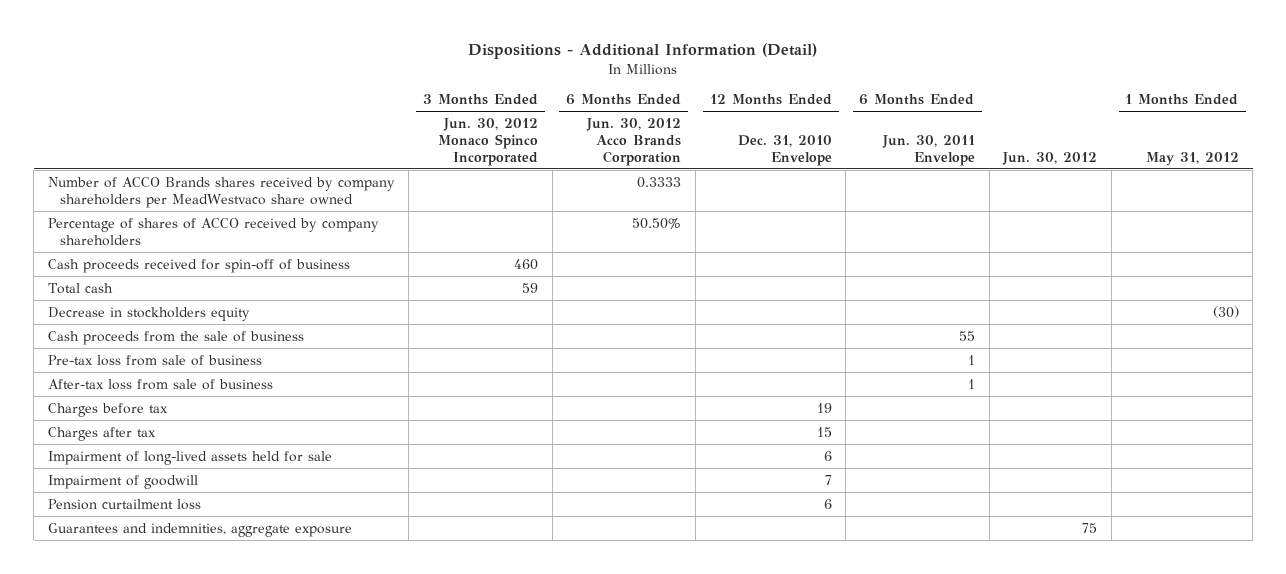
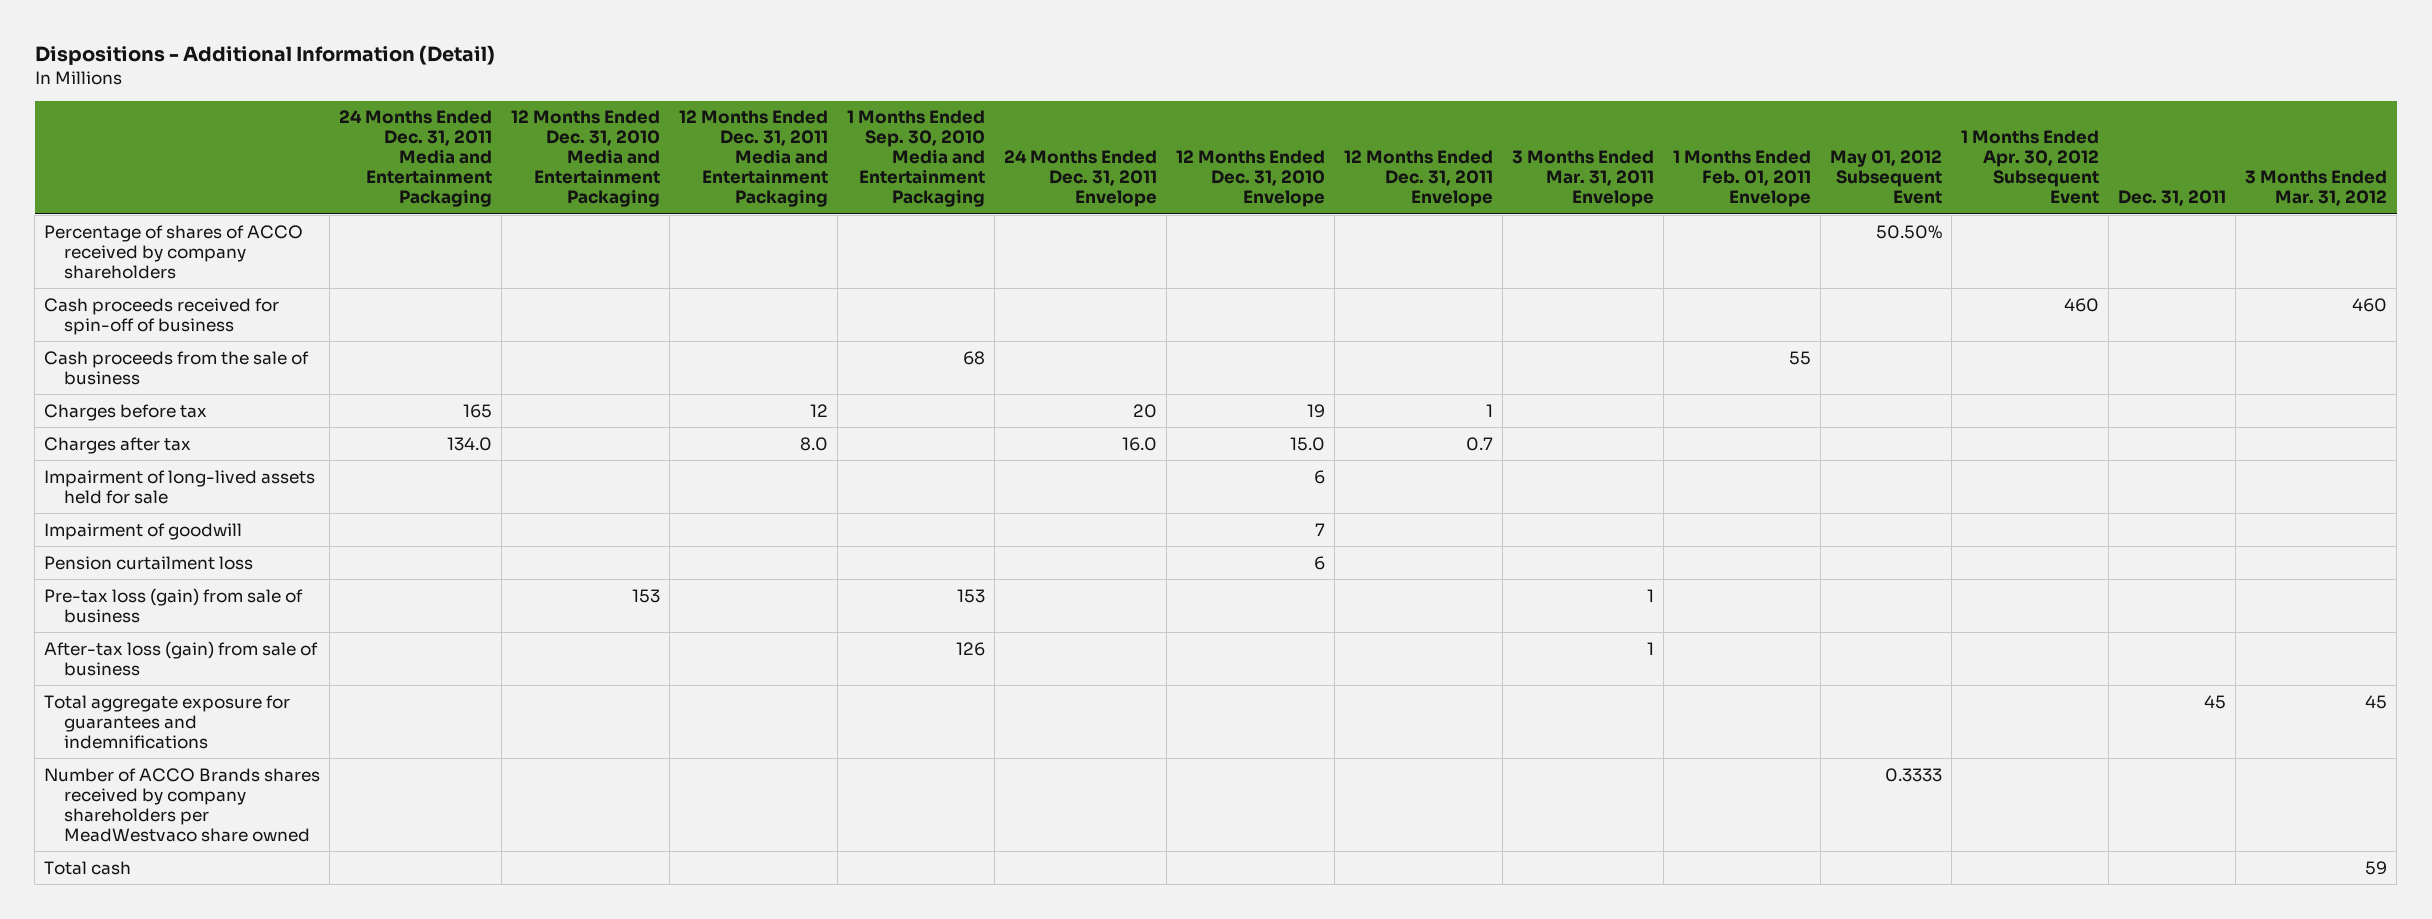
- | 3 Months Ended Jun. 30, 2012 Monaco Spinco Incorporated | 6 Months Ended Jun. 30, 2012 Acco Brands Corporation | 12 Months Ended Dec. 31, 2010 Envelope | 6 Months Ended Jun. 30, 2011 Envelope | Jun. 30, 2012 | 1 Months Ended May 31, 2012
+ | 24 Months Ended Dec. 31, 2011 Media and Entertainment Packaging | 12 Months Ended Dec. 31, 2010 Media and Entertainment Packaging | 12 Months Ended Dec. 31, 2011 Media and Entertainment Packaging | 1 Months Ended Sep. 30, 2010 Media and Entertainment Packaging | 24 Months Ended Dec. 31, 2011 Envelope | 12 Months Ended Dec. 31, 2010 Envelope | 12 Months Ended Dec. 31, 2011 Envelope | 3 Months Ended Mar. 31, 2011 Envelope | 1 Months Ended Feb. 01, 2011 Envelope | May 01, 2012 Subsequent Event | 1 Months Ended Apr. 30, 2012 Subsequent Event | Dec. 31, 2011 | 3 Months Ended Mar. 31, 2012
- Decrease in stockholders equity | | | | | | (30)
- Pre-tax loss from sale of business | | | | 1 | |
- After-tax loss from sale of business | | | | 1 | |
- Charges after tax | | | 15 | | |
+ Charges after tax | 134.0 | | 8.0 | | 16.0 | 15.0 | 0.7 | | | | | |
- Guarantees and indemnities, aggregate exposure | | | | | 75 |
+ Pre-tax loss (gain) from sale of business | | 153 | | 153 | | | | 1 | | | | |
+ After-tax loss (gain) from sale of business | | | | 126 | | | | 1 | | | | |
+ Total aggregate exposure for guarantees and indemnifications | | | | | | | | | | | | 45 | 45
moved down: Number of ACCO Brands shares received by company shareholders per MeadWestvaco share owned | | | | | | | | | | 0.3333 | | |
moved down: Total cash | | | | | | | | | | | | | 59

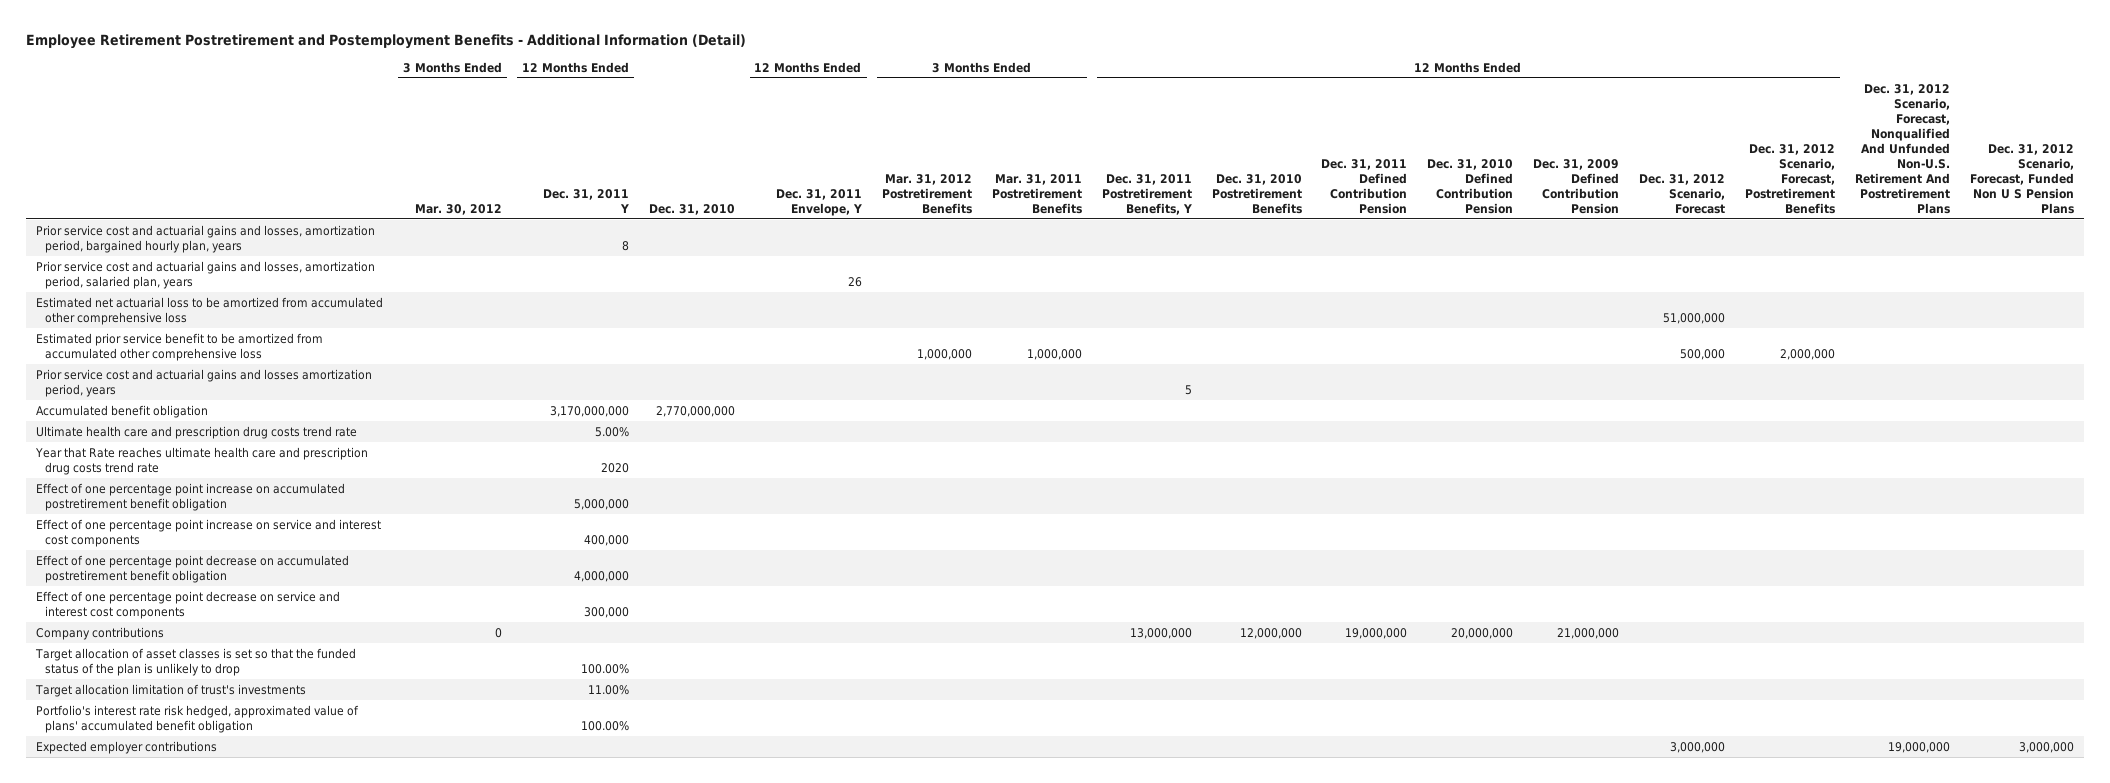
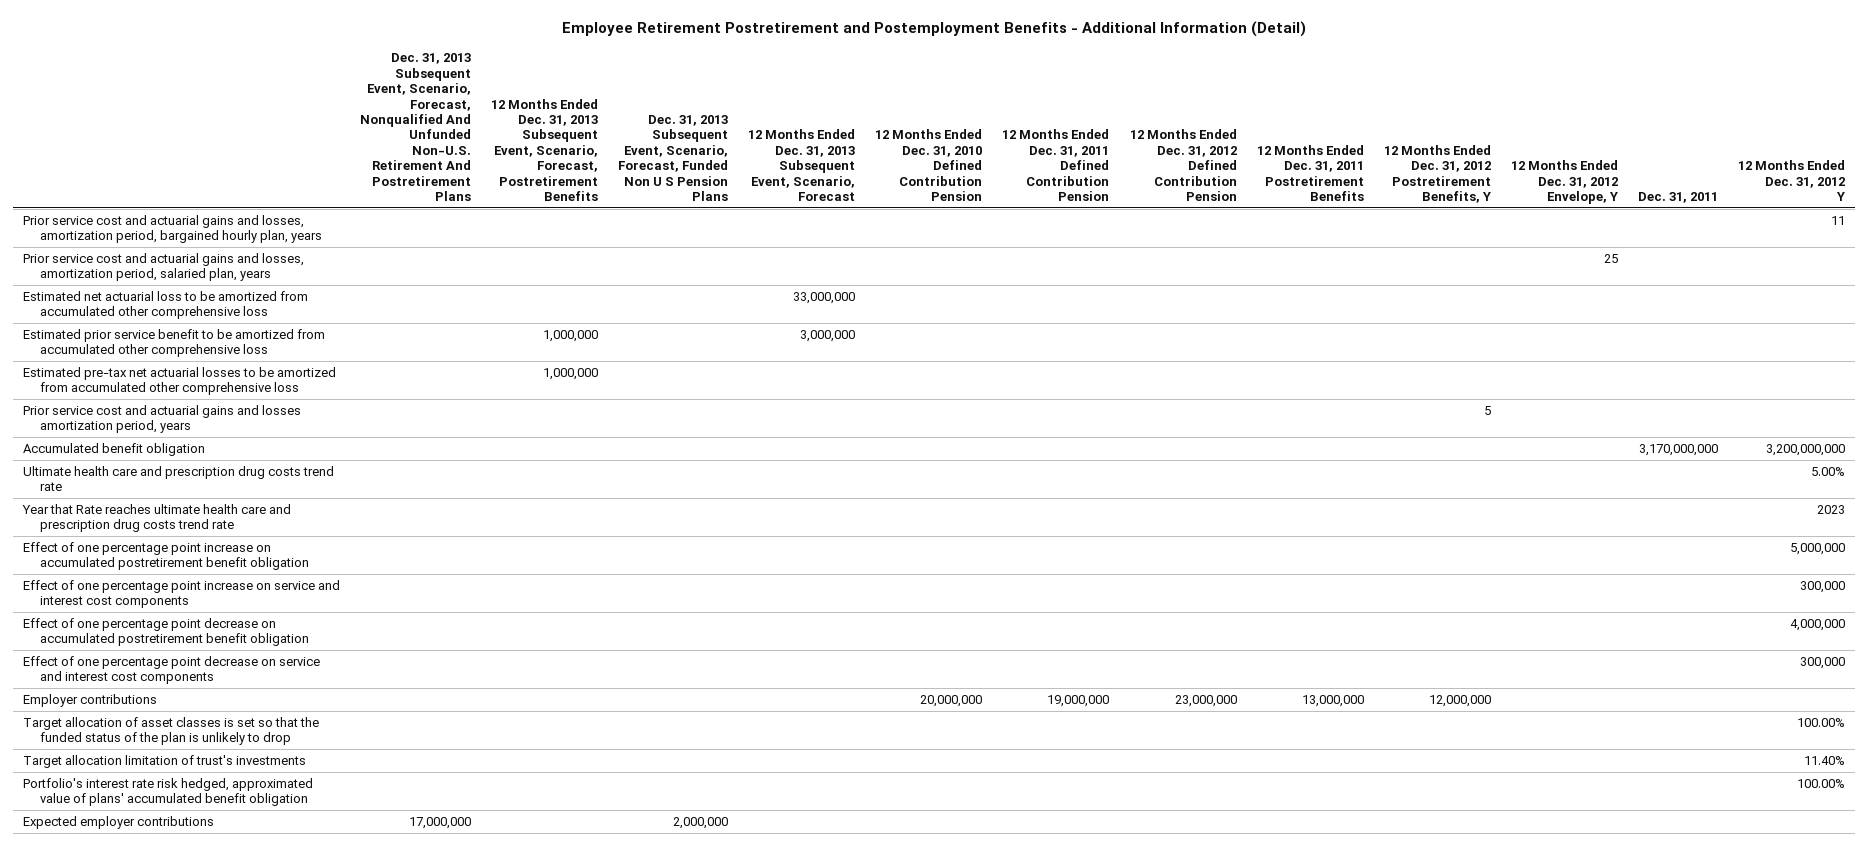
- | 3 Months Ended Mar. 30, 2012 | 12 Months Ended Dec. 31, 2011 Y | Dec. 31, 2010 | 12 Months Ended Dec. 31, 2011 Envelope, Y | 3 Months Ended Mar. 31, 2012 Postretirement Benefits | 3 Months Ended Mar. 31, 2011 Postretirement Benefits | 12 Months Ended Dec. 31, 2011 Postretirement Benefits, Y | 12 Months Ended Dec. 31, 2010 Postretirement Benefits | 12 Months Ended Dec. 31, 2011 Defined Contribution Pension | 12 Months Ended Dec. 31, 2010 Defined Contribution Pension | 12 Months Ended Dec. 31, 2009 Defined Contribution Pension | 12 Months Ended Dec. 31, 2012 Scenario, Forecast | 12 Months Ended Dec. 31, 2012 Scenario, Forecast, Postretirement Benefits | Dec. 31, 2012 Scenario, Forecast, Nonqualified And Unfunded Non-U.S. Retirement And Postretirement Plans | Dec. 31, 2012 Scenario, Forecast, Funded Non U S Pension Plans
+ | Dec. 31, 2013 Subsequent Event, Scenario, Forecast, Nonqualified And Unfunded Non-U.S. Retirement And Postretirement Plans | 12 Months Ended Dec. 31, 2013 Subsequent Event, Scenario, Forecast, Postretirement Benefits | Dec. 31, 2013 Subsequent Event, Scenario, Forecast, Funded Non U S Pension Plans | 12 Months Ended Dec. 31, 2013 Subsequent Event, Scenario, Forecast | 12 Months Ended Dec. 31, 2010 Defined Contribution Pension | 12 Months Ended Dec. 31, 2011 Defined Contribution Pension | 12 Months Ended Dec. 31, 2012 Defined Contribution Pension | 12 Months Ended Dec. 31, 2011 Postretirement Benefits | 12 Months Ended Dec. 31, 2012 Postretirement Benefits, Y | 12 Months Ended Dec. 31, 2012 Envelope, Y | Dec. 31, 2011 | 12 Months Ended Dec. 31, 2012 Y
+ Estimated pre-tax net actuarial losses to be amortized from accumulated other comprehensive loss | | 1,000,000 | | | | | | | | | |
- Company contributions | 0 | | | | | | 13,000,000 | 12,000,000 | 19,000,000 | 20,000,000 | 21,000,000 | | | |
+ Employer contributions | | | | | 20,000,000 | 19,000,000 | 23,000,000 | 13,000,000 | 12,000,000 | | |

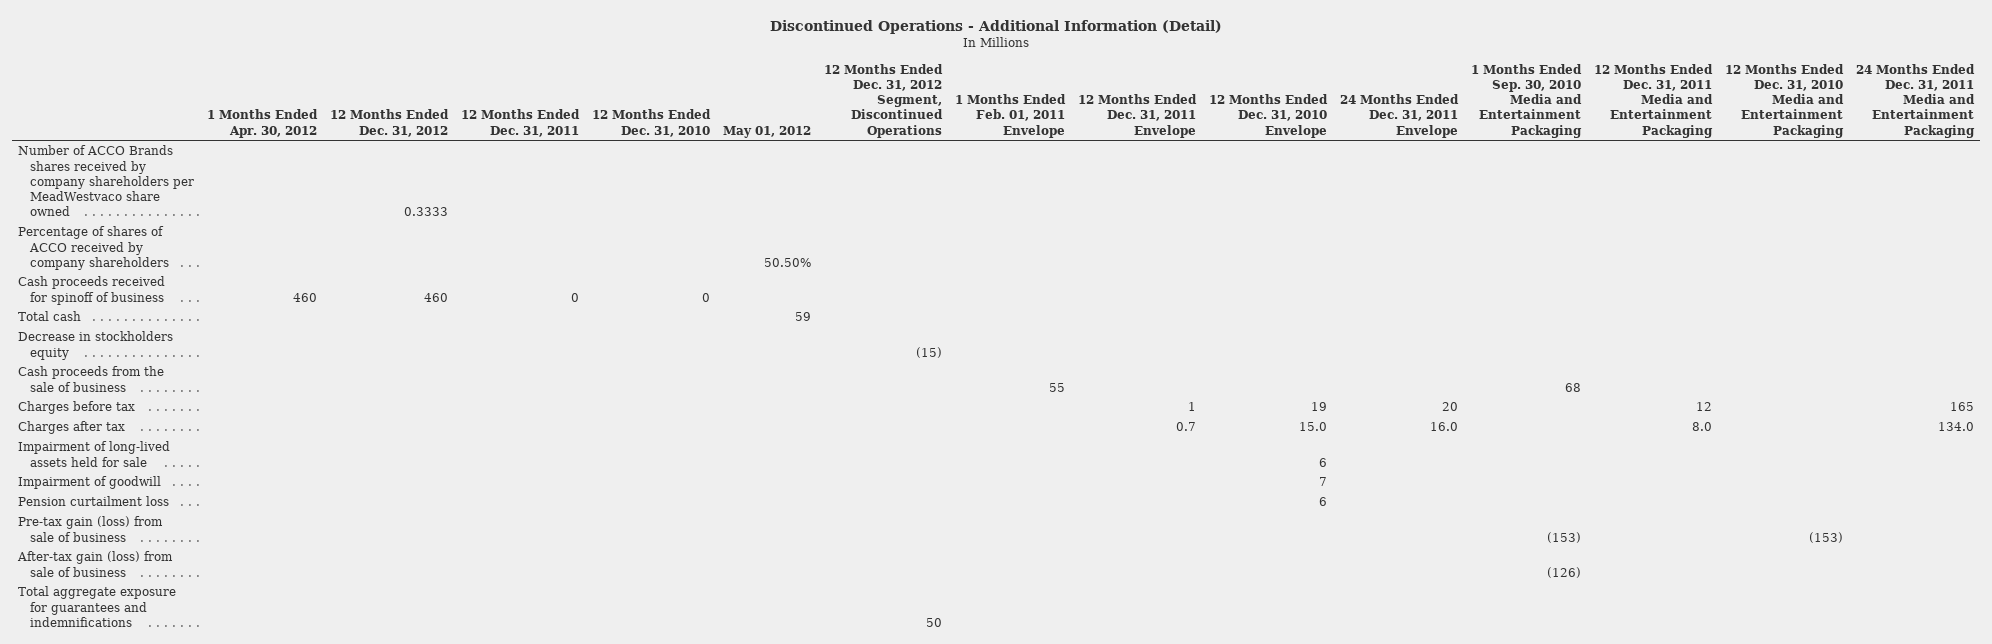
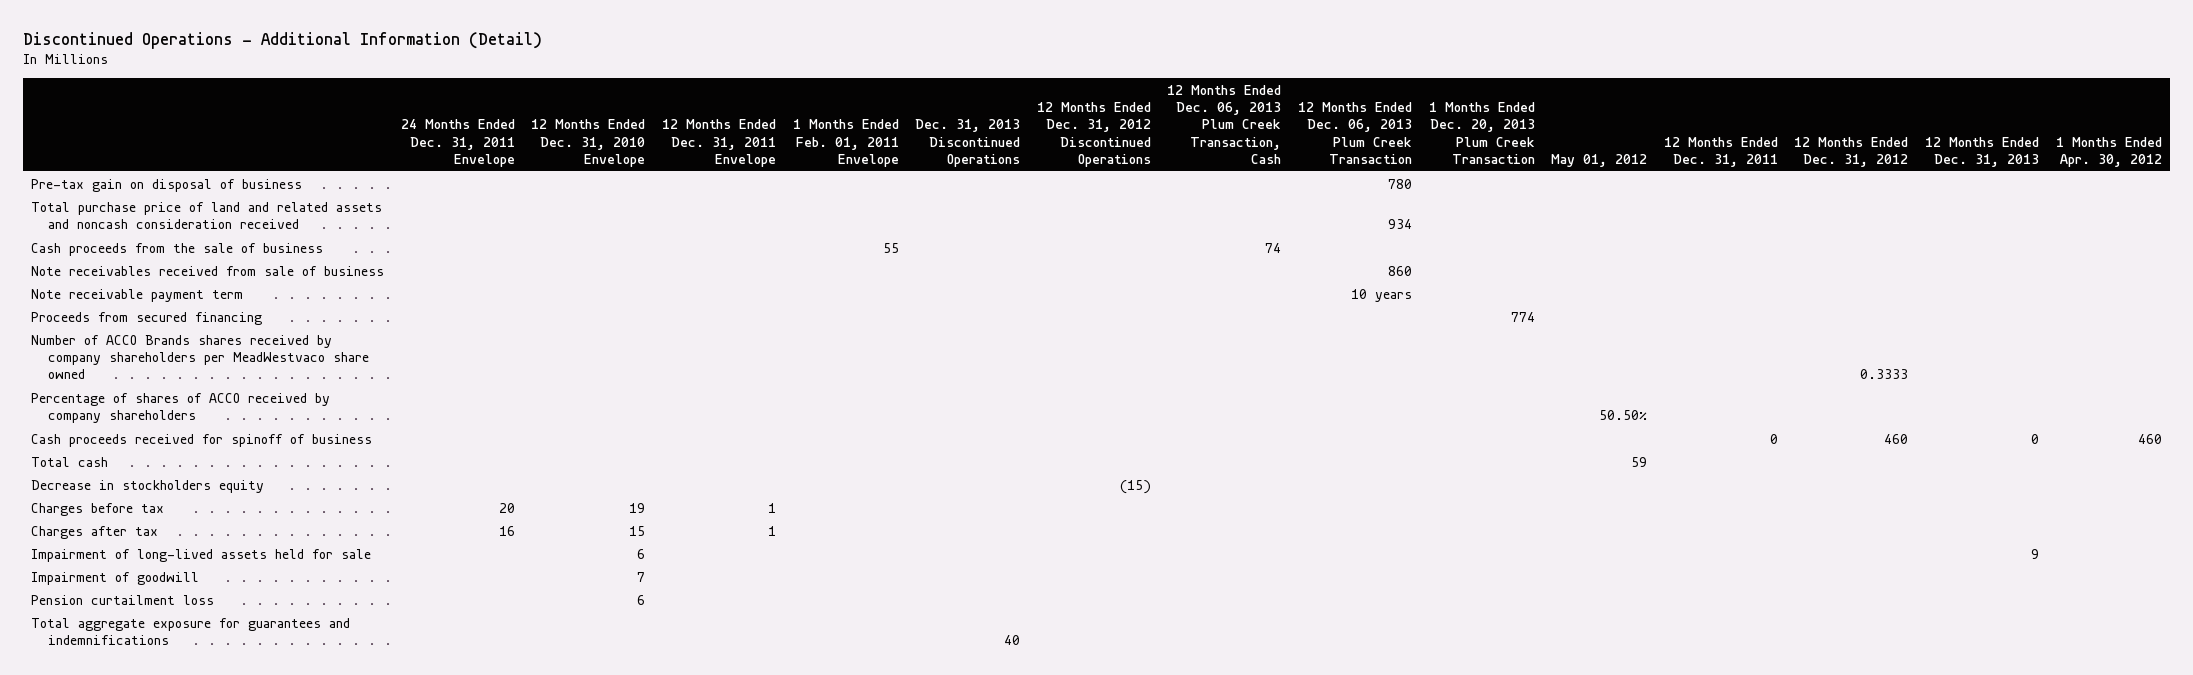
- | 1 Months Ended Apr. 30, 2012 | 12 Months Ended Dec. 31, 2012 | 12 Months Ended Dec. 31, 2011 | 12 Months Ended Dec. 31, 2010 | May 01, 2012 | 12 Months Ended Dec. 31, 2012 Segment, Discontinued Operations | 1 Months Ended Feb. 01, 2011 Envelope | 12 Months Ended Dec. 31, 2011 Envelope | 12 Months Ended Dec. 31, 2010 Envelope | 24 Months Ended Dec. 31, 2011 Envelope | 1 Months Ended Sep. 30, 2010 Media and Entertainment Packaging | 12 Months Ended Dec. 31, 2011 Media and Entertainment Packaging | 12 Months Ended Dec. 31, 2010 Media and Entertainment Packaging | 24 Months Ended Dec. 31, 2011 Media and Entertainment Packaging
+ | 24 Months Ended Dec. 31, 2011 Envelope | 12 Months Ended Dec. 31, 2010 Envelope | 12 Months Ended Dec. 31, 2011 Envelope | 1 Months Ended Feb. 01, 2011 Envelope | Dec. 31, 2013 Discontinued Operations | 12 Months Ended Dec. 31, 2012 Discontinued Operations | 12 Months Ended Dec. 06, 2013 Plum Creek Transaction, Cash | 12 Months Ended Dec. 06, 2013 Plum Creek Transaction | 1 Months Ended Dec. 20, 2013 Plum Creek Transaction | May 01, 2012 | 12 Months Ended Dec. 31, 2011 | 12 Months Ended Dec. 31, 2012 | 12 Months Ended Dec. 31, 2013 | 1 Months Ended Apr. 30, 2012
+ Pre-tax gain on disposal of business | | | | | | | | 780 | | | | | |
+ Total purchase price of land and related assets and noncash consideration received | | | | | | | | 934 | | | | | |
moved up: Cash proceeds from the sale of business | | | | 55 | | | 74 | | | | | | |
+ Note receivables received from sale of business | | | | | | | | 860 | | | | | |
+ Note receivable payment term | | | | | | | | 10 years | | | | | |
+ Proceeds from secured financing | | | | | | | | | 774 | | | | |
- Charges after tax | | | | | | | | 0.7 | 15.0 | 16.0 | | 8.0 | | 134.0
+ Charges after tax | 16 | 15 | 1 | | | | | | | | | | |
- Pre-tax gain (loss) from sale of business | | | | | | | | | | | (153) | | (153) |
- After-tax gain (loss) from sale of business | | | | | | | | | | | (126) | | |

